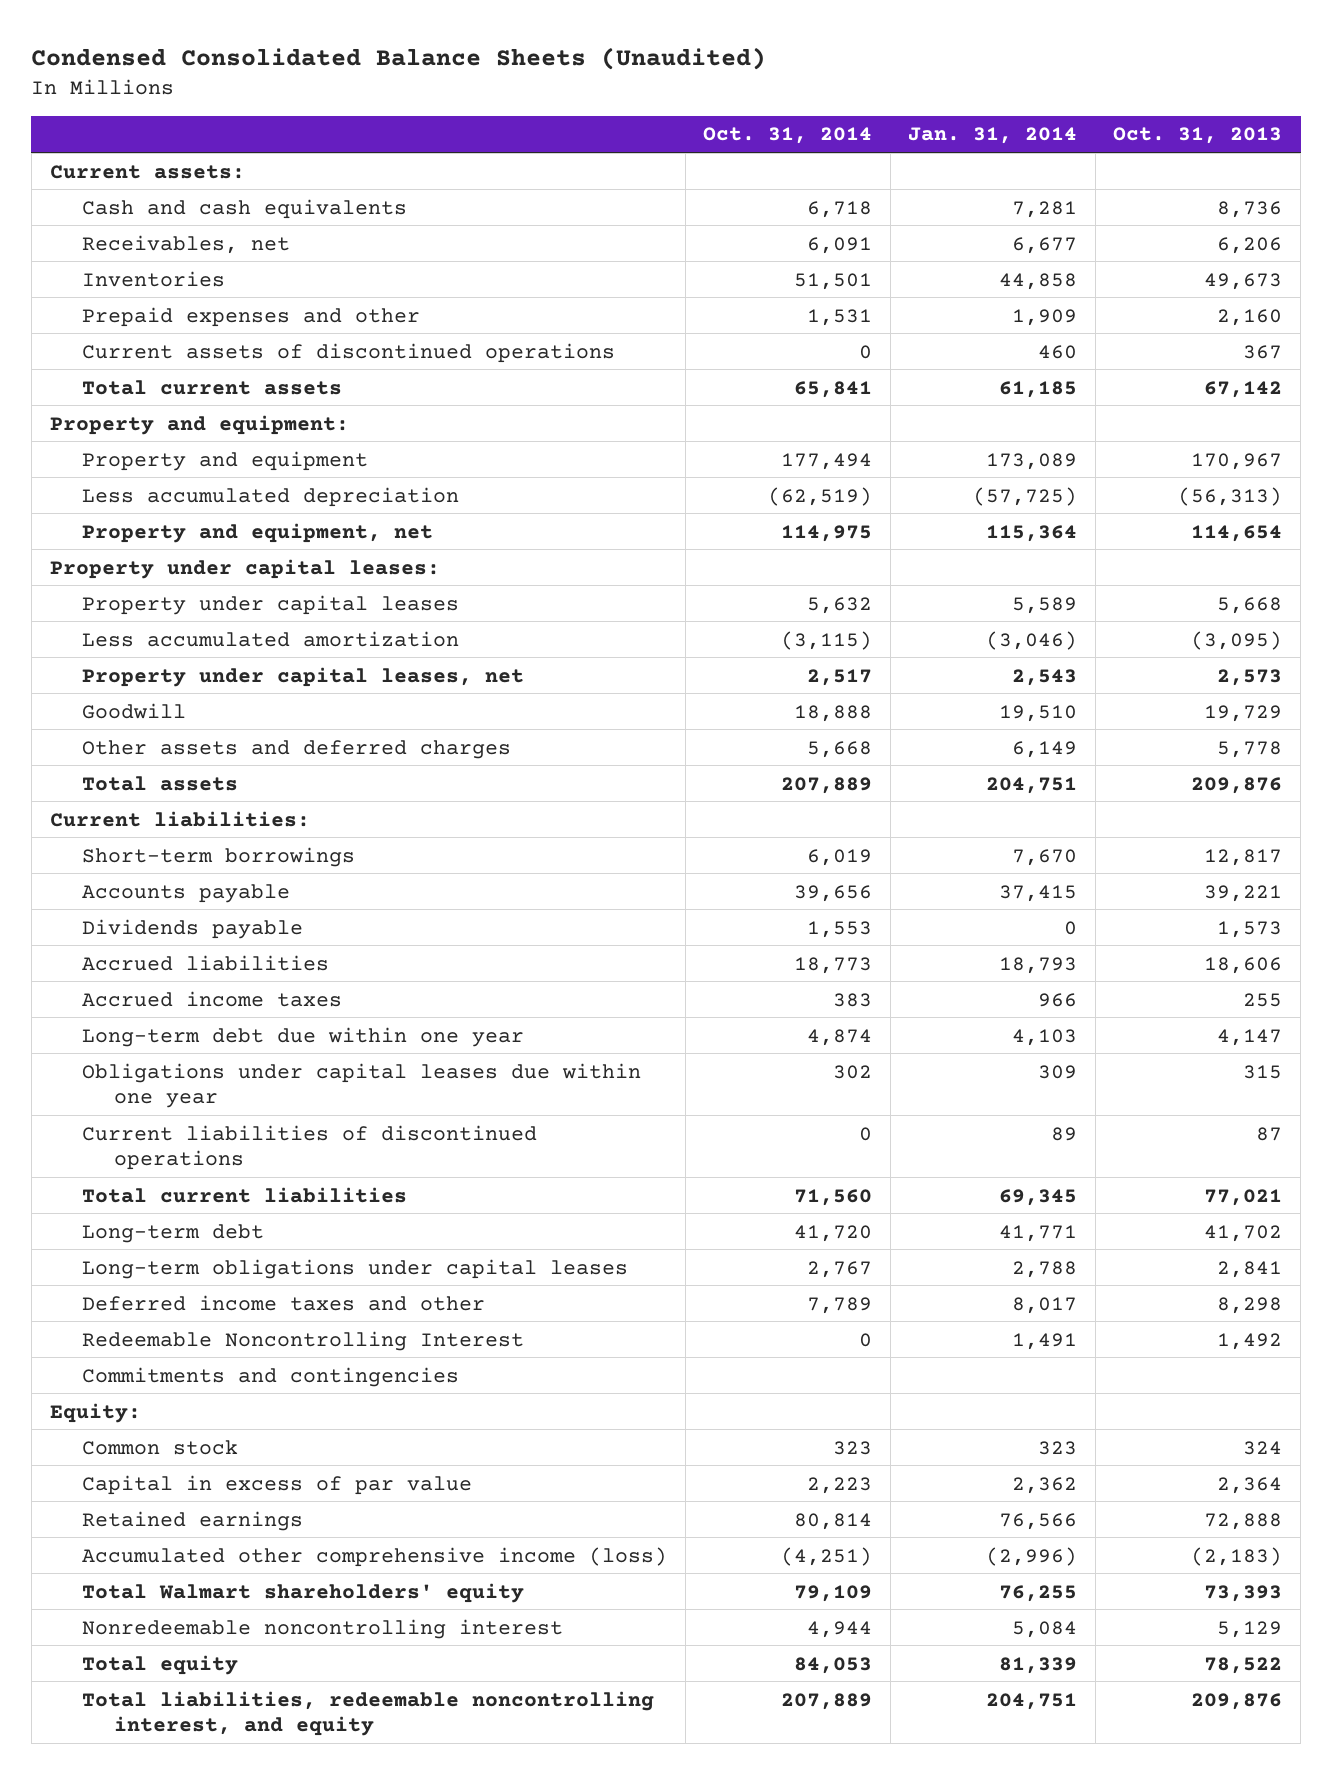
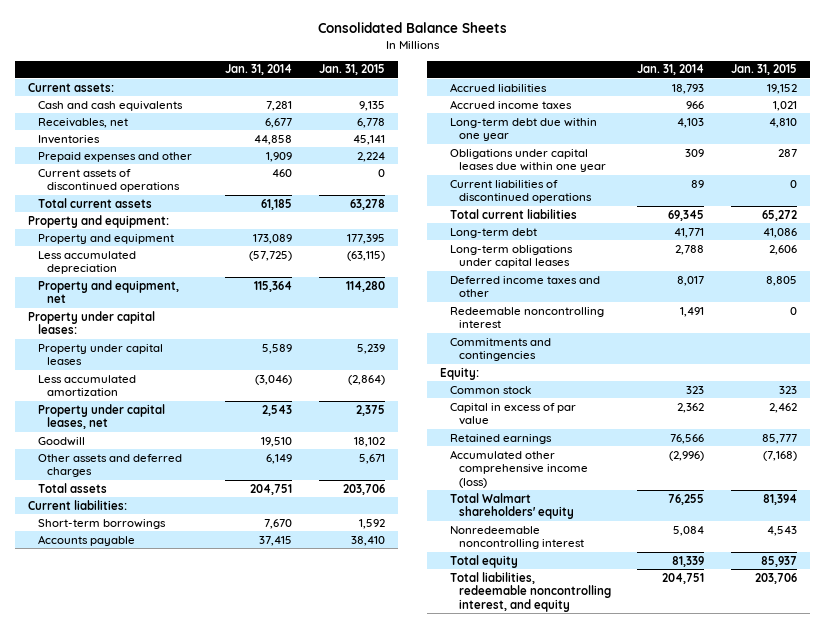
- Condensed Consolidated Balance Sheets (Unaudited)
+ Consolidated Balance Sheets
- | Oct. 31, 2014 | Jan. 31, 2014 | Oct. 31, 2013
+ | Jan. 31, 2014 | Jan. 31, 2015
- Dividends payable | 1,553 | 0 | 1,573
- Redeemable Noncontrolling Interest | 0 | 1,491 | 1,492
+ Redeemable noncontrolling interest | 1,491 | 0

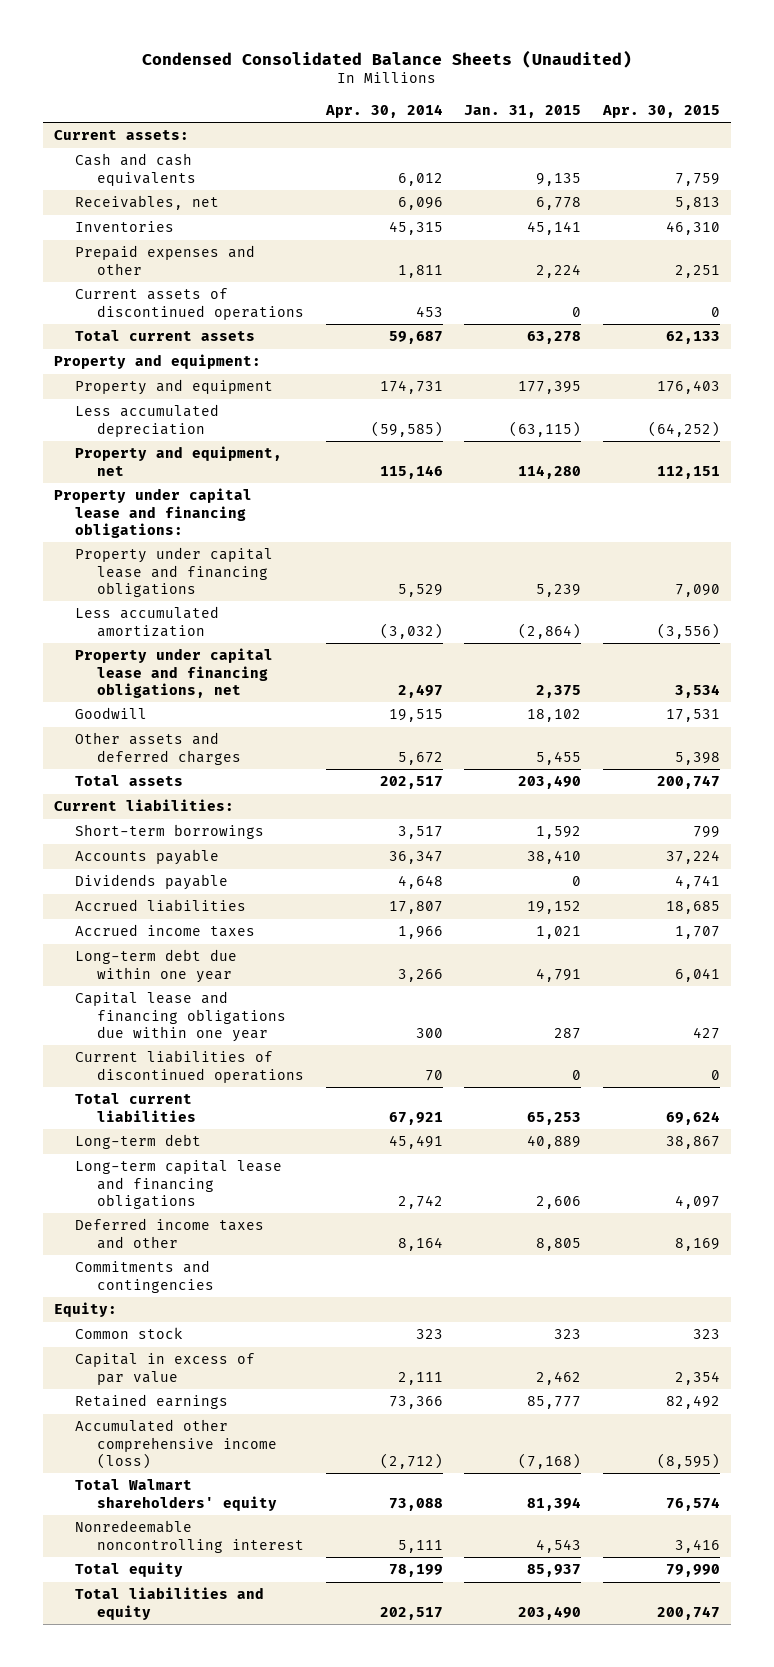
- Consolidated Balance Sheets
+ Condensed Consolidated Balance Sheets (Unaudited)
- | Jan. 31, 2014 | Jan. 31, 2015
+ | Apr. 30, 2014 | Jan. 31, 2015 | Apr. 30, 2015
- Property under capital leases:
- Property under capital leases | 5,589 | 5,239
+ Property under capital lease and financing obligations:
+ Property under capital lease and financing obligations | 5,529 | 5,239 | 7,090
- Property under capital leases, net | 2,543 | 2,375
+ Property under capital lease and financing obligations, net | 2,497 | 2,375 | 3,534
- Other assets and deferred charges | 6,149 | 5,671
- Total assets | 204,751 | 203,706
+ Other assets and deferred charges | 5,672 | 5,455 | 5,398
+ Total assets | 202,517 | 203,490 | 200,747
+ Dividends payable | 4,648 | 0 | 4,741
- Long-term debt due within one year | 4,103 | 4,810
- Obligations under capital leases due within one year | 309 | 287
+ Long-term debt due within one year | 3,266 | 4,791 | 6,041
+ Capital lease and financing obligations due within one year | 300 | 287 | 427
- Total current liabilities | 69,345 | 65,272
- Long-term debt | 41,771 | 41,086
- Long-term obligations under capital leases | 2,788 | 2,606
+ Total current liabilities | 67,921 | 65,253 | 69,624
+ Long-term debt | 45,491 | 40,889 | 38,867
+ Long-term capital lease and financing obligations | 2,742 | 2,606 | 4,097
- Redeemable noncontrolling interest | 1,491 | 0
- Total liabilities, redeemable noncontrolling interest, and equity | 204,751 | 203,706
+ Total liabilities and equity | 202,517 | 203,490 | 200,747

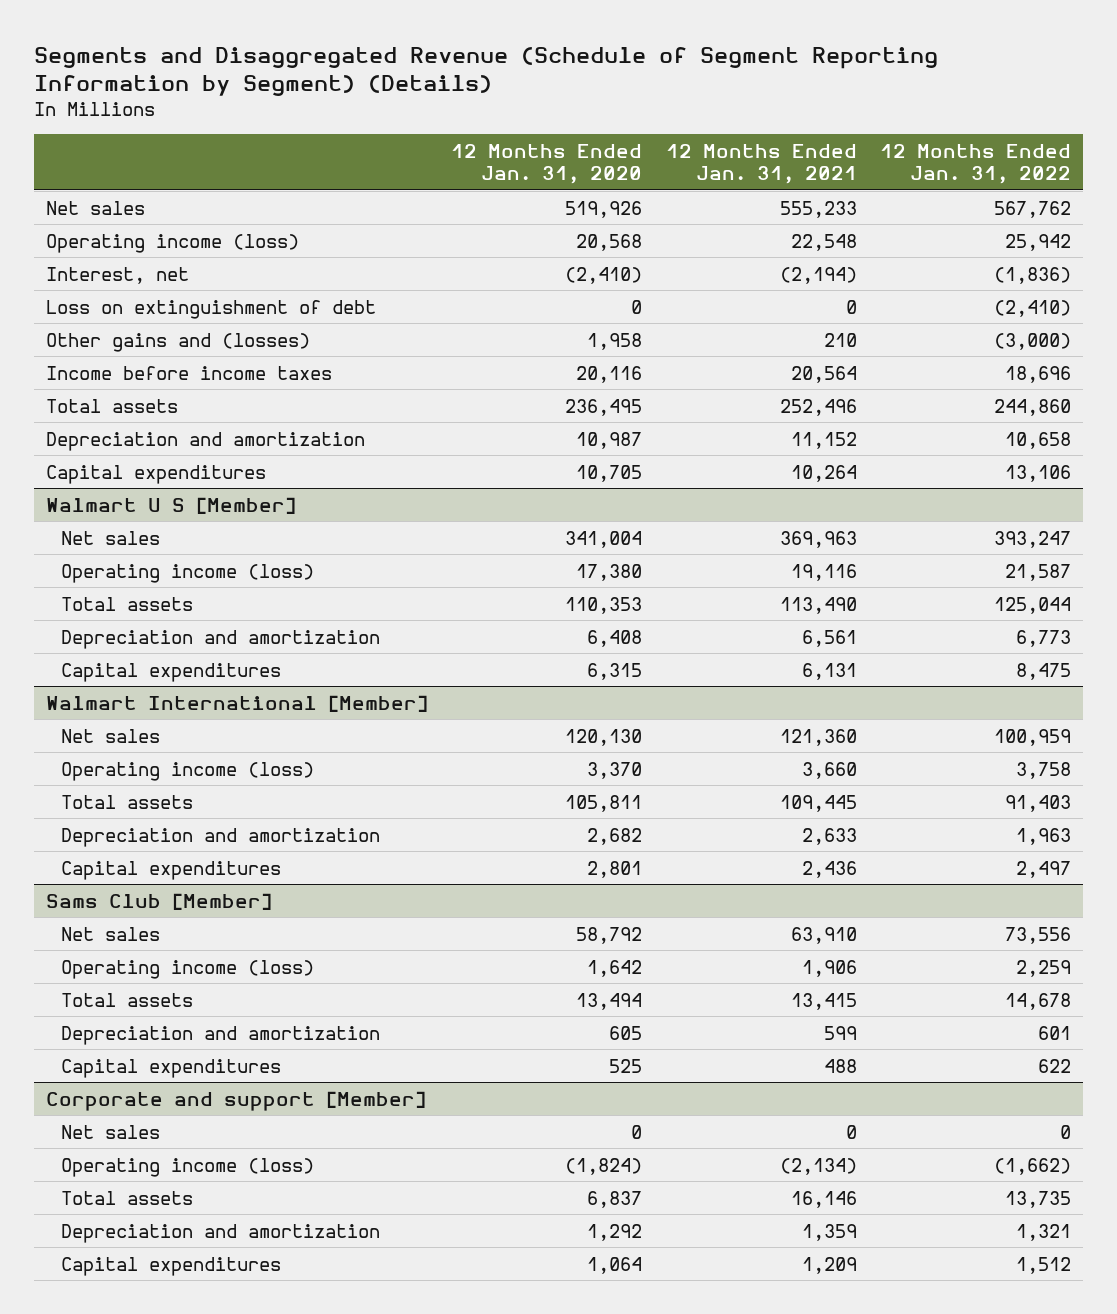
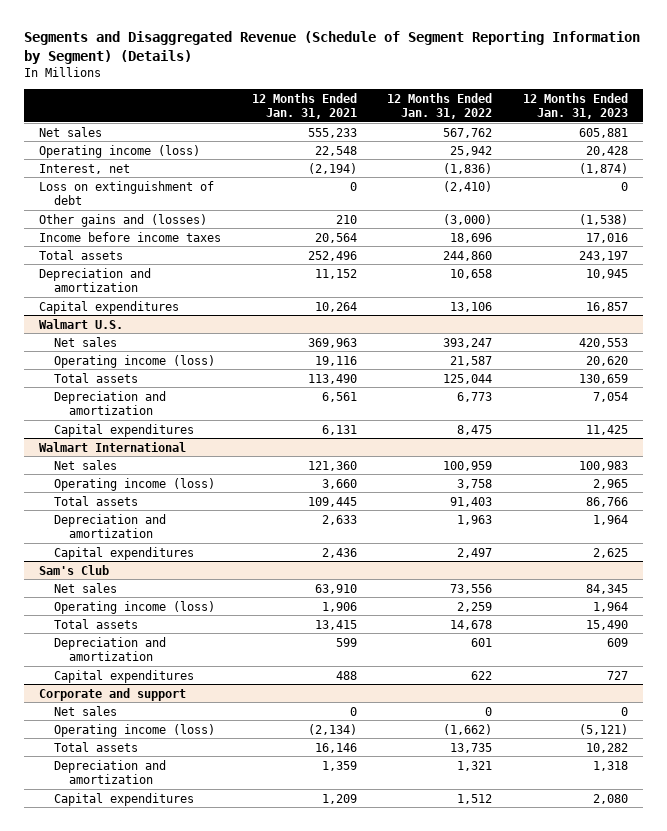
- | 12 Months Ended Jan. 31, 2020 | 12 Months Ended Jan. 31, 2021 | 12 Months Ended Jan. 31, 2022
+ | 12 Months Ended Jan. 31, 2021 | 12 Months Ended Jan. 31, 2022 | 12 Months Ended Jan. 31, 2023
- Walmart U S [Member]
+ Walmart U.S.
- Walmart International [Member]
+ Walmart International
- Sams Club [Member]
+ Sam's Club
- Corporate and support [Member]
+ Corporate and support

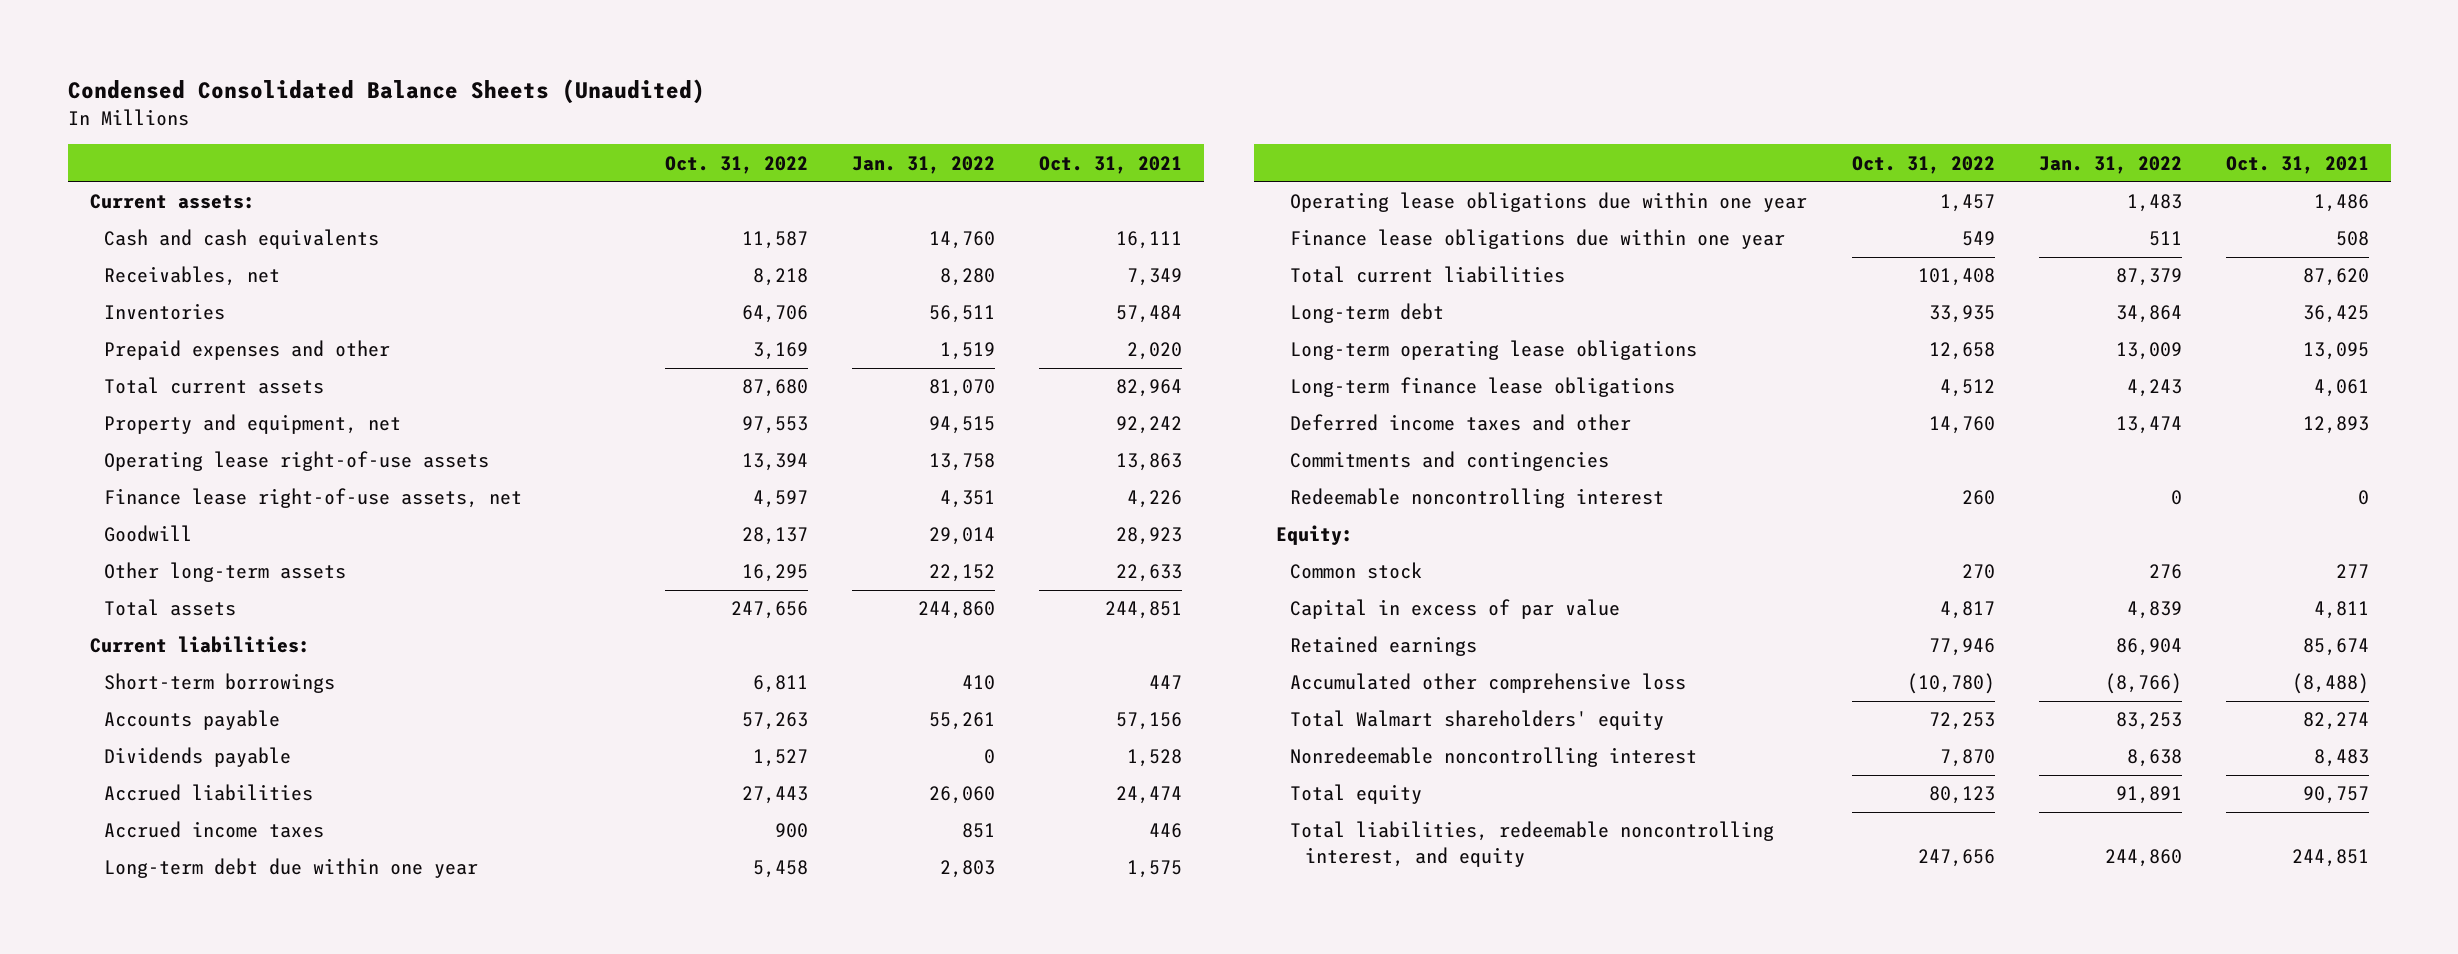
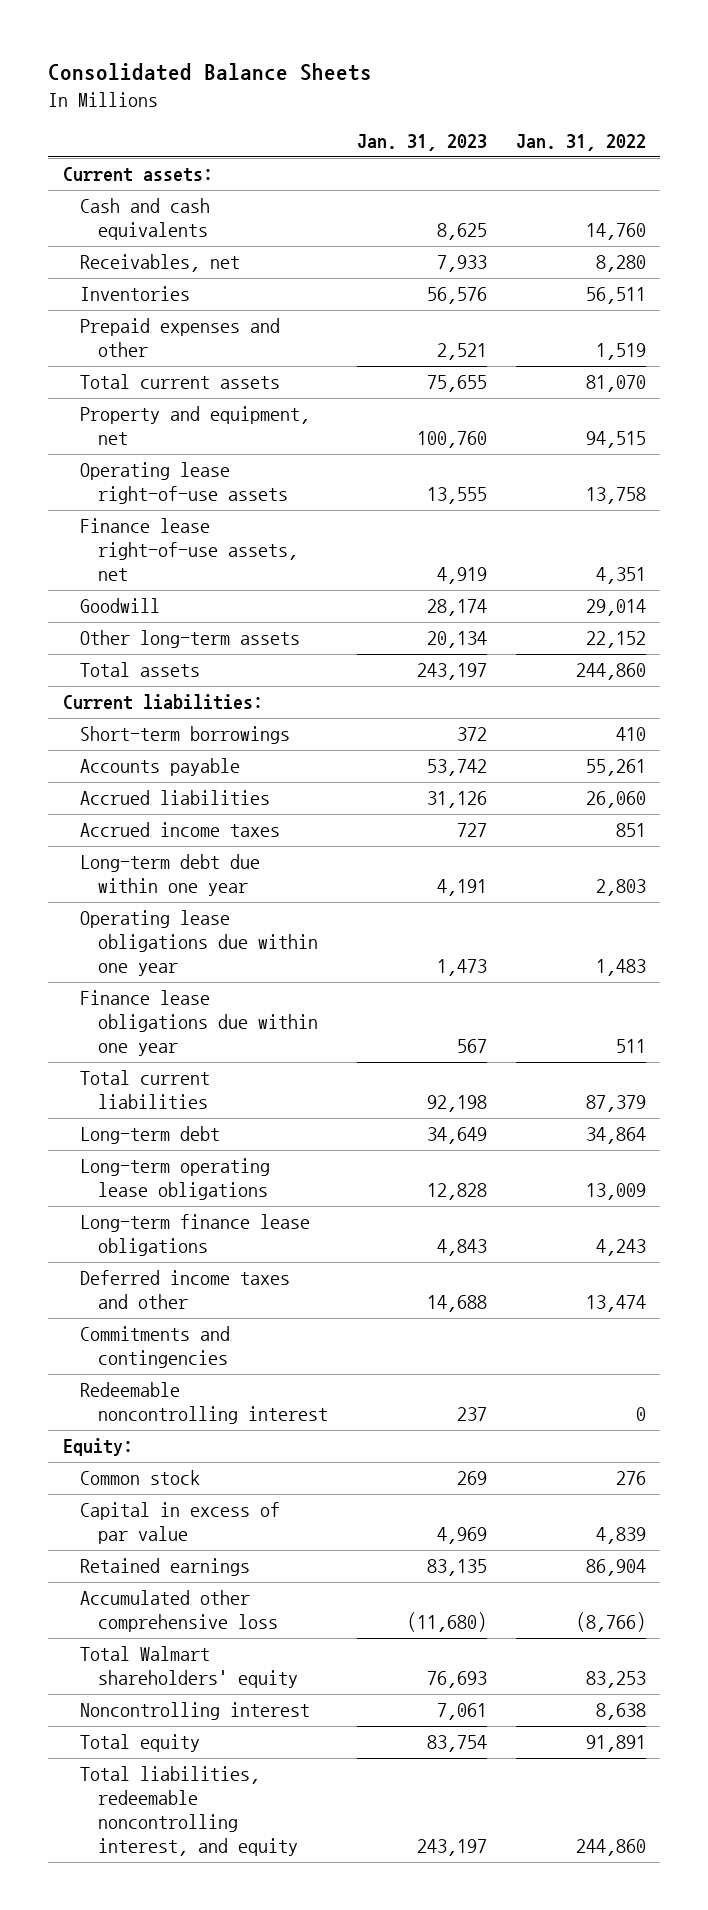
- Condensed Consolidated Balance Sheets (Unaudited)
+ Consolidated Balance Sheets
- | Oct. 31, 2022 | Jan. 31, 2022 | Oct. 31, 2021
+ | Jan. 31, 2023 | Jan. 31, 2022
- Dividends payable | 1,527 | 0 | 1,528
- Nonredeemable noncontrolling interest | 7,870 | 8,638 | 8,483
+ Noncontrolling interest | 7,061 | 8,638

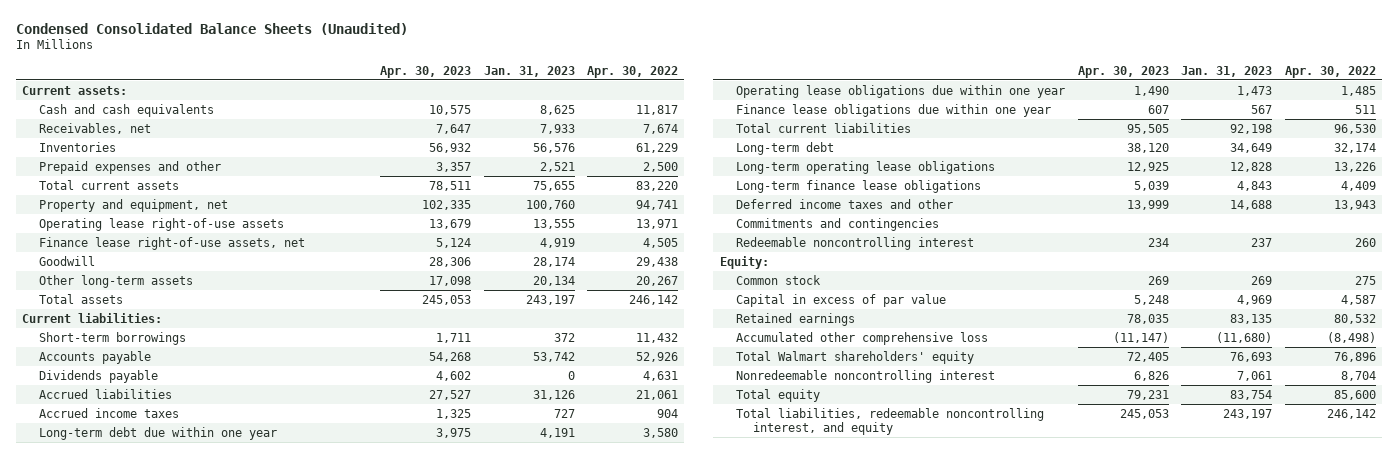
- Consolidated Balance Sheets
+ Condensed Consolidated Balance Sheets (Unaudited)
- | Jan. 31, 2023 | Jan. 31, 2022
+ | Apr. 30, 2023 | Jan. 31, 2023 | Apr. 30, 2022
+ Dividends payable | 4,602 | 0 | 4,631
- Noncontrolling interest | 7,061 | 8,638
+ Nonredeemable noncontrolling interest | 6,826 | 7,061 | 8,704

